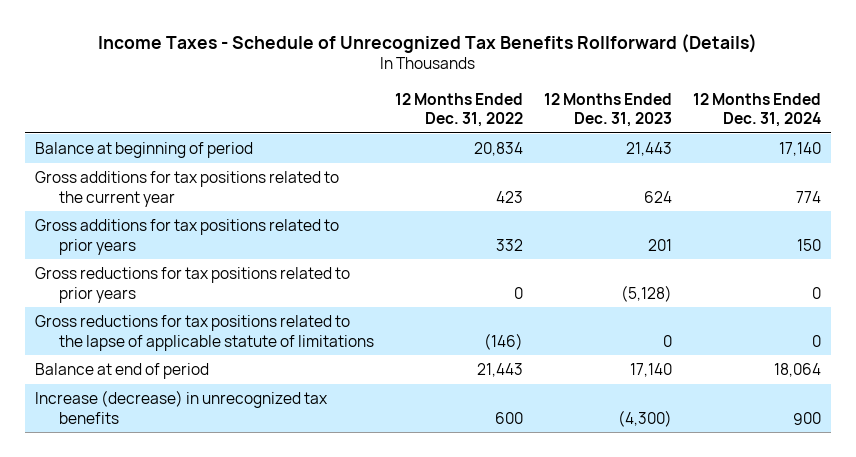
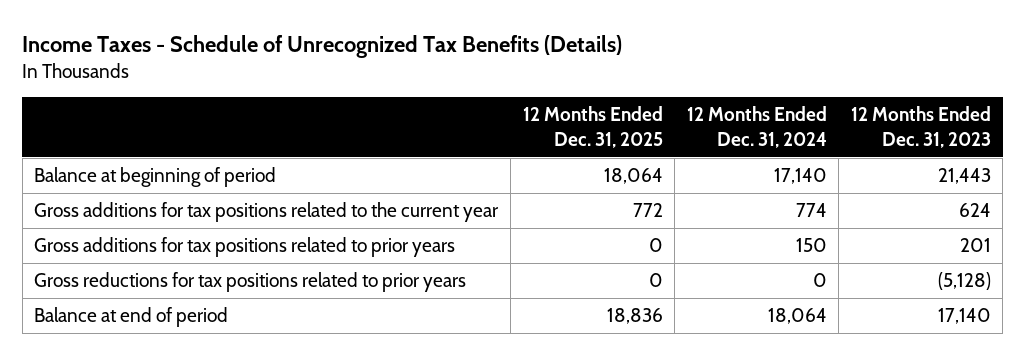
- Income Taxes - Schedule of Unrecognized Tax Benefits Rollforward (Details)
+ Income Taxes - Schedule of Unrecognized Tax Benefits (Details)
- | 12 Months Ended Dec. 31, 2022 | 12 Months Ended Dec. 31, 2023 | 12 Months Ended Dec. 31, 2024
+ | 12 Months Ended Dec. 31, 2025 | 12 Months Ended Dec. 31, 2024 | 12 Months Ended Dec. 31, 2023
- Gross reductions for tax positions related to the lapse of applicable statute of limitations | (146) | 0 | 0
- Increase (decrease) in unrecognized tax benefits | 600 | (4,300) | 900

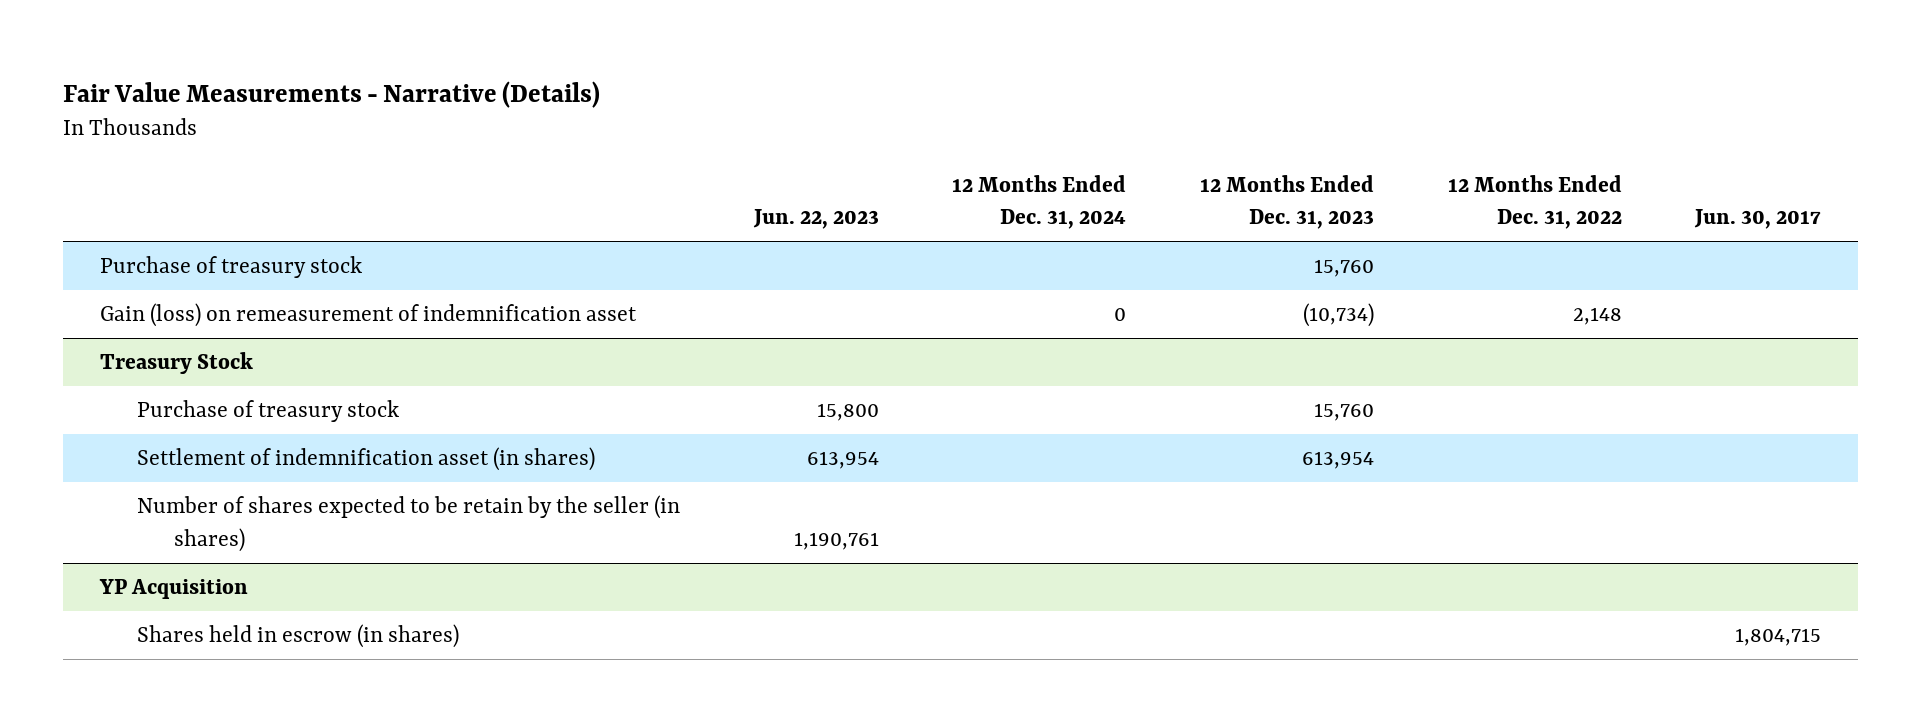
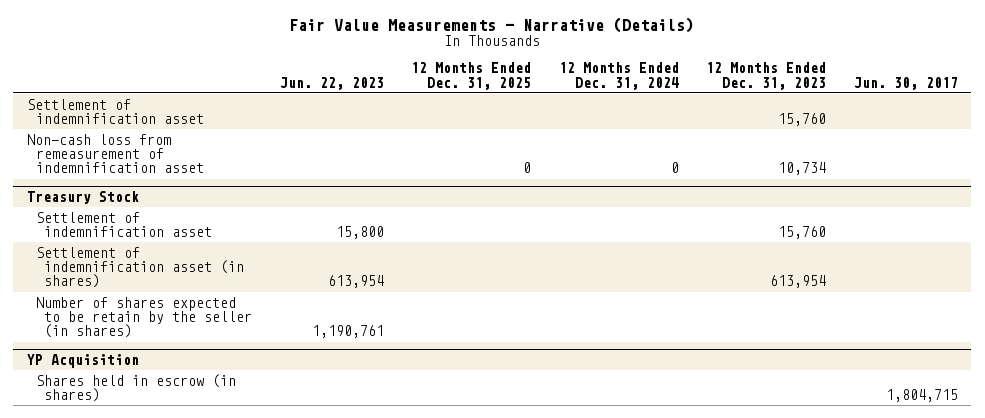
- | Jun. 22, 2023 | 12 Months Ended Dec. 31, 2024 | 12 Months Ended Dec. 31, 2023 | 12 Months Ended Dec. 31, 2022 | Jun. 30, 2017
+ | Jun. 22, 2023 | 12 Months Ended Dec. 31, 2025 | 12 Months Ended Dec. 31, 2024 | 12 Months Ended Dec. 31, 2023 | Jun. 30, 2017
- Purchase of treasury stock | | | 15,760 | |
- Gain (loss) on remeasurement of indemnification asset | | 0 | (10,734) | 2,148 |
+ Settlement of indemnification asset | | | | 15,760 |
+ Non-cash loss from remeasurement of indemnification asset | | 0 | 0 | 10,734 |
@ Treasury Stock
- Purchase of treasury stock | 15,800 | | 15,760 | |
+ Settlement of indemnification asset | 15,800 | | | 15,760 |

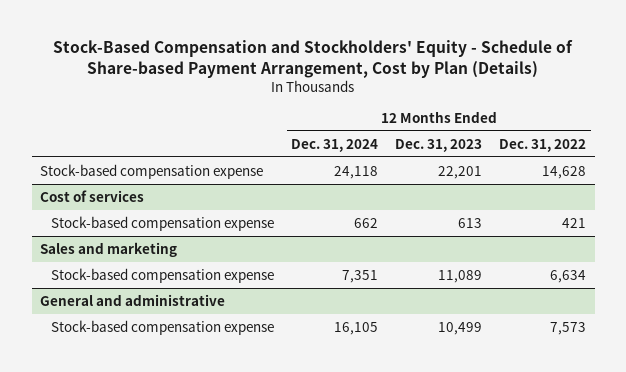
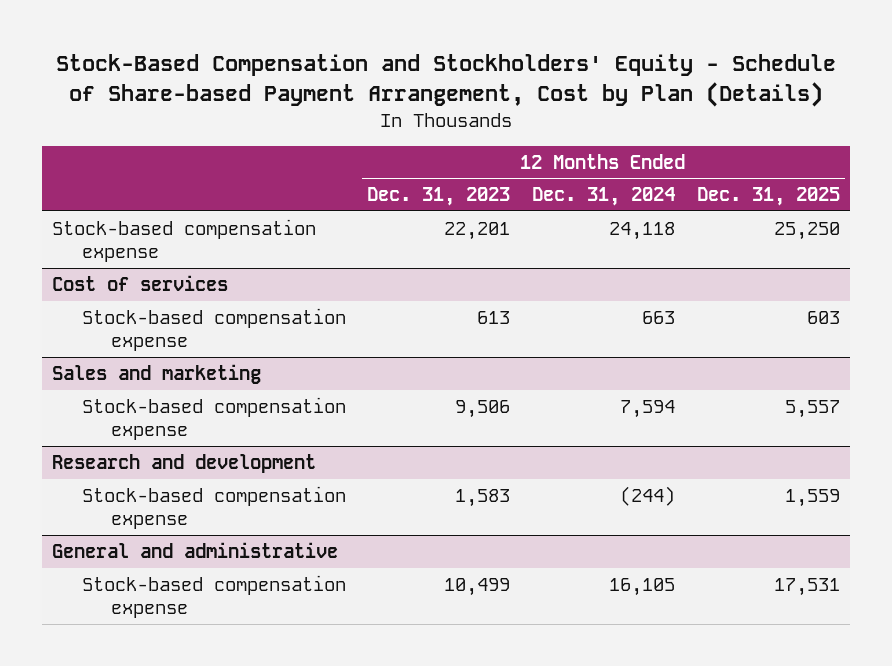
- | 12 Months Ended Dec. 31, 2024 | 12 Months Ended Dec. 31, 2023 | 12 Months Ended Dec. 31, 2022
+ | 12 Months Ended Dec. 31, 2023 | 12 Months Ended Dec. 31, 2024 | 12 Months Ended Dec. 31, 2025
@ Cost of services
- Stock-based compensation expense | 662 | 613 | 421
+ Stock-based compensation expense | 613 | 663 | 603
@ Sales and marketing
- Stock-based compensation expense | 7,351 | 11,089 | 6,634
+ Stock-based compensation expense | 9,506 | 7,594 | 5,557
+ Research and development
+ Stock-based compensation expense | 1,583 | (244) | 1,559

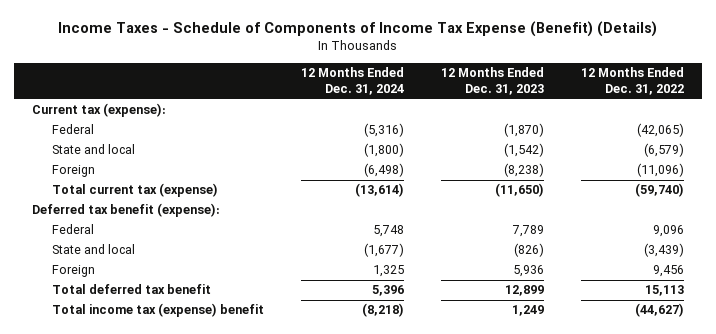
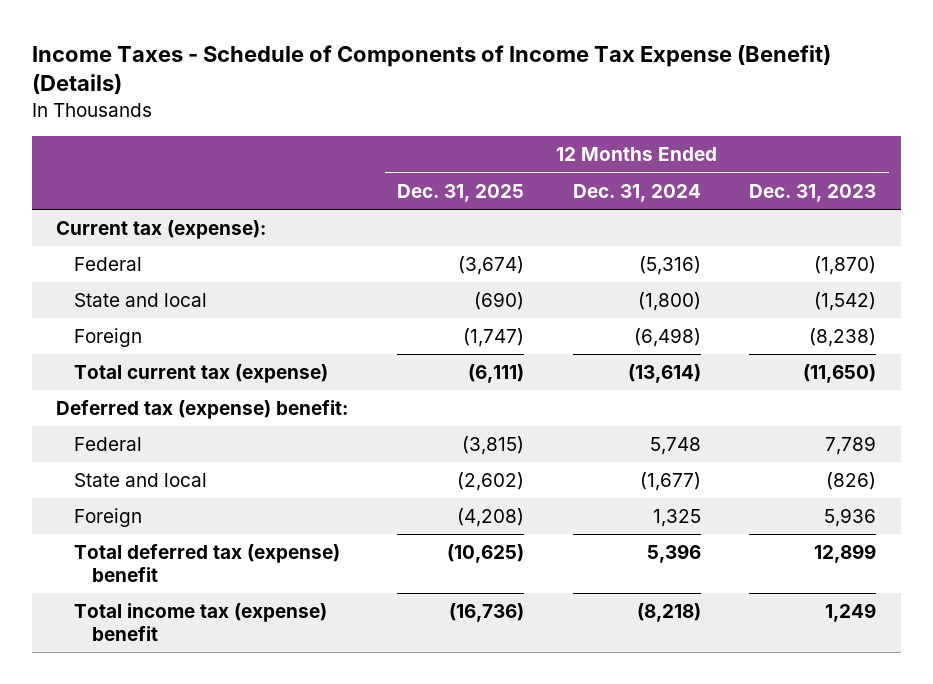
- | 12 Months Ended Dec. 31, 2024 | 12 Months Ended Dec. 31, 2023 | 12 Months Ended Dec. 31, 2022
+ | 12 Months Ended Dec. 31, 2025 | 12 Months Ended Dec. 31, 2024 | 12 Months Ended Dec. 31, 2023
- Deferred tax benefit (expense):
+ Deferred tax (expense) benefit:
- Total deferred tax benefit | 5,396 | 12,899 | 15,113
+ Total deferred tax (expense) benefit | (10,625) | 5,396 | 12,899

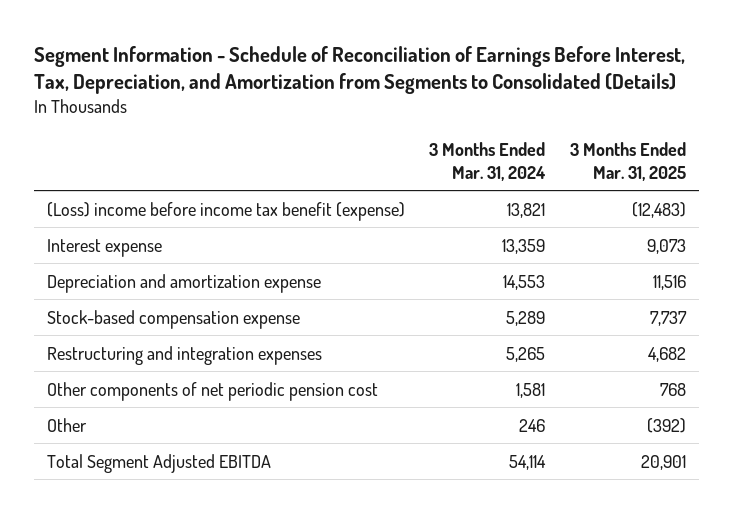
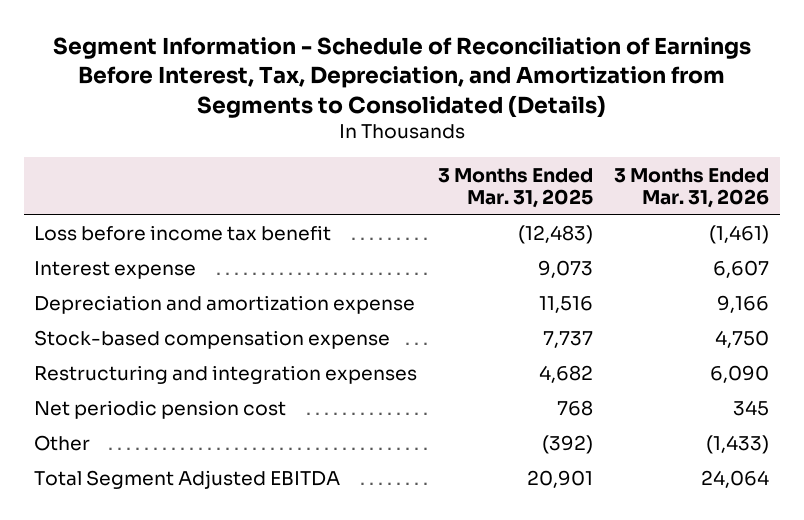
- | 3 Months Ended Mar. 31, 2024 | 3 Months Ended Mar. 31, 2025
+ | 3 Months Ended Mar. 31, 2025 | 3 Months Ended Mar. 31, 2026
- (Loss) income before income tax benefit (expense) | 13,821 | (12,483)
+ Loss before income tax benefit | (12,483) | (1,461)
- Other components of net periodic pension cost | 1,581 | 768
+ Net periodic pension cost | 768 | 345

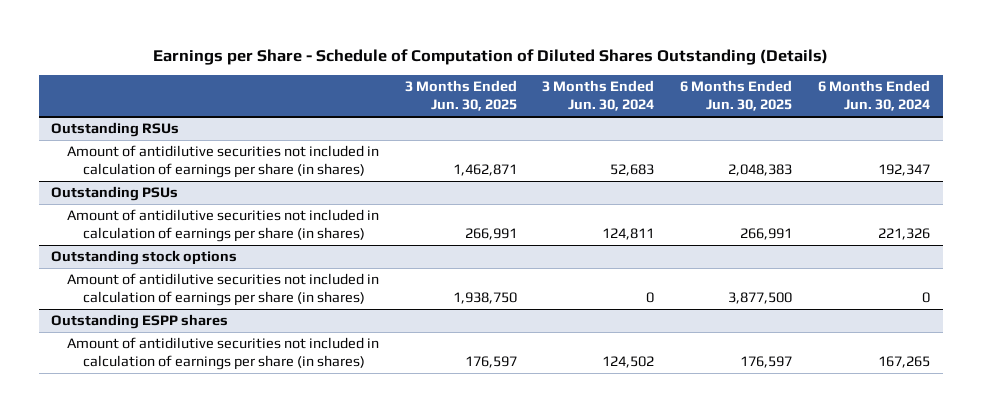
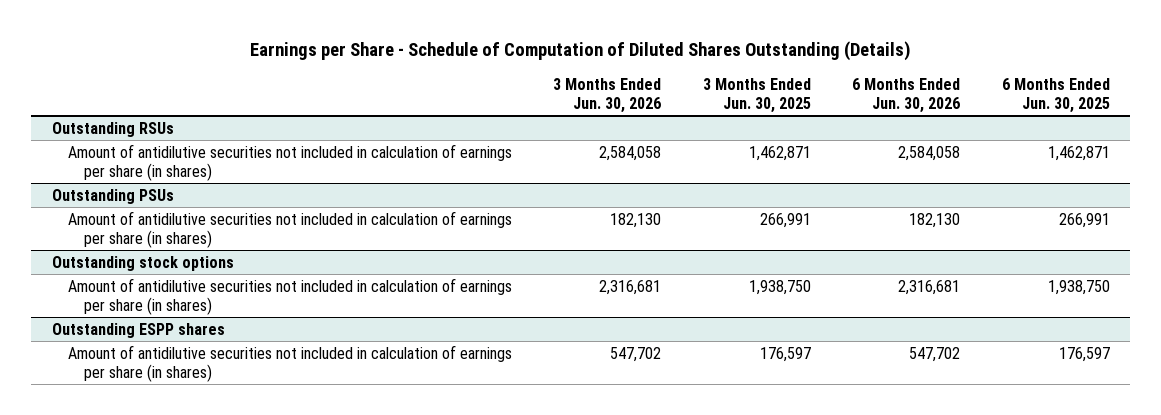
- | 3 Months Ended Jun. 30, 2025 | 3 Months Ended Jun. 30, 2024 | 6 Months Ended Jun. 30, 2025 | 6 Months Ended Jun. 30, 2024
+ | 3 Months Ended Jun. 30, 2026 | 3 Months Ended Jun. 30, 2025 | 6 Months Ended Jun. 30, 2026 | 6 Months Ended Jun. 30, 2025
@ Outstanding RSUs
- Amount of antidilutive securities not included in calculation of earnings per share (in shares) | 1,462,871 | 52,683 | 2,048,383 | 192,347
+ Amount of antidilutive securities not included in calculation of earnings per share (in shares) | 2,584,058 | 1,462,871 | 2,584,058 | 1,462,871
@ Outstanding stock options
- Amount of antidilutive securities not included in calculation of earnings per share (in shares) | 1,938,750 | 0 | 3,877,500 | 0
+ Amount of antidilutive securities not included in calculation of earnings per share (in shares) | 2,316,681 | 1,938,750 | 2,316,681 | 1,938,750

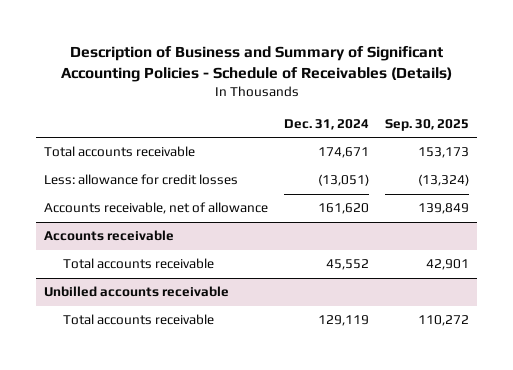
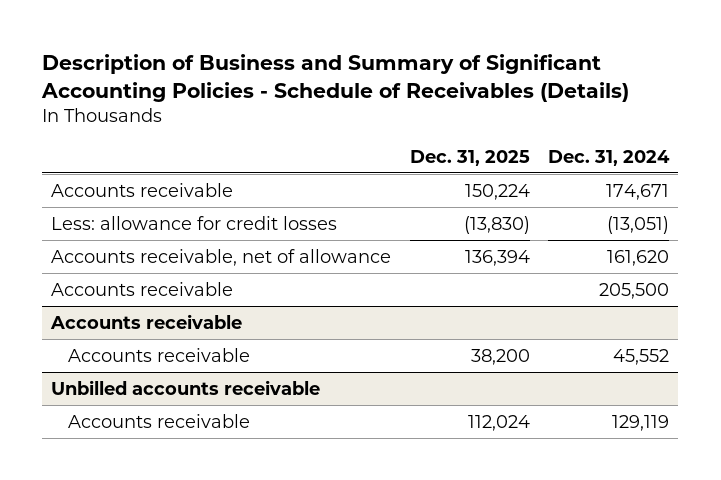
- | Dec. 31, 2024 | Sep. 30, 2025
+ | Dec. 31, 2025 | Dec. 31, 2024
- Total accounts receivable | 174,671 | 153,173
+ Accounts receivable | 150,224 | 174,671
+ Accounts receivable | | 205,500
@ Accounts receivable
- Total accounts receivable | 45,552 | 42,901
+ Accounts receivable | 38,200 | 45,552
@ Unbilled accounts receivable
- Total accounts receivable | 129,119 | 110,272
+ Accounts receivable | 112,024 | 129,119

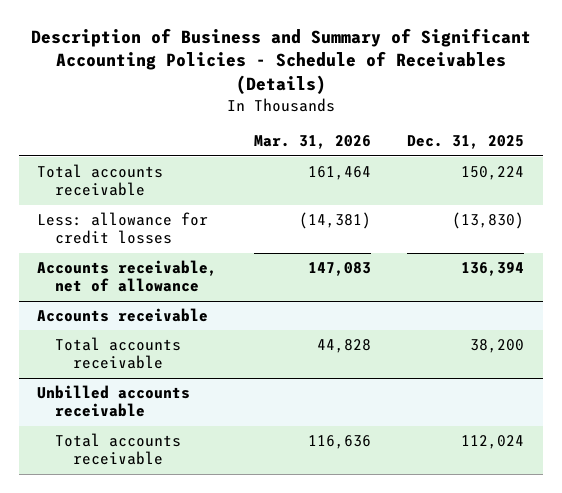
- | Dec. 31, 2025 | Dec. 31, 2024
+ | Mar. 31, 2026 | Dec. 31, 2025
- Accounts receivable | 150,224 | 174,671
+ Total accounts receivable | 161,464 | 150,224
- Accounts receivable | | 205,500
@ Accounts receivable
- Accounts receivable | 38,200 | 45,552
+ Total accounts receivable | 44,828 | 38,200
@ Unbilled accounts receivable
- Accounts receivable | 112,024 | 129,119
+ Total accounts receivable | 116,636 | 112,024

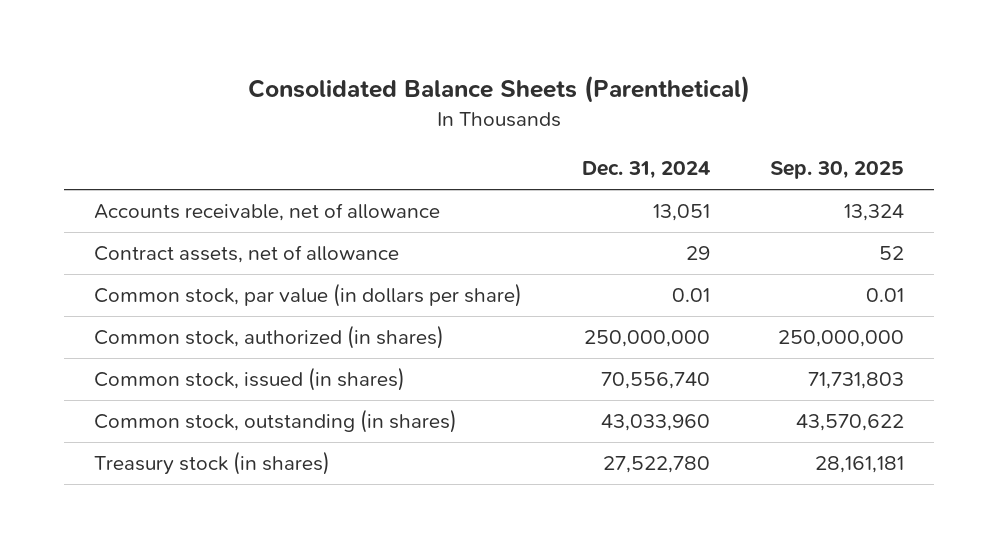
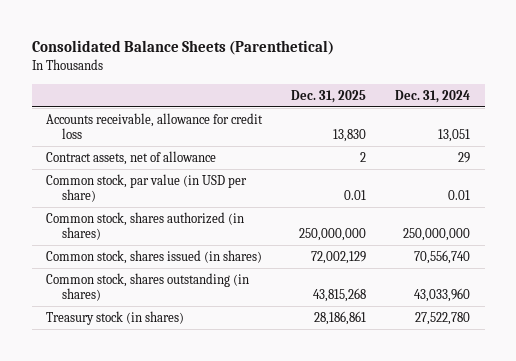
- | Dec. 31, 2024 | Sep. 30, 2025
+ | Dec. 31, 2025 | Dec. 31, 2024
- Accounts receivable, net of allowance | 13,051 | 13,324
+ Accounts receivable, allowance for credit loss | 13,830 | 13,051
- Common stock, par value (in dollars per share) | 0.01 | 0.01
- Common stock, authorized (in shares) | 250,000,000 | 250,000,000
- Common stock, issued (in shares) | 70,556,740 | 71,731,803
- Common stock, outstanding (in shares) | 43,033,960 | 43,570,622
+ Common stock, par value (in USD per share) | 0.01 | 0.01
+ Common stock, shares authorized (in shares) | 250,000,000 | 250,000,000
+ Common stock, shares issued (in shares) | 72,002,129 | 70,556,740
+ Common stock, shares outstanding (in shares) | 43,815,268 | 43,033,960

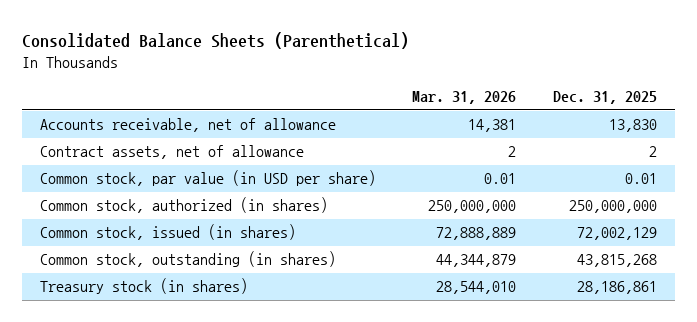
- | Dec. 31, 2025 | Dec. 31, 2024
+ | Mar. 31, 2026 | Dec. 31, 2025
- Accounts receivable, allowance for credit loss | 13,830 | 13,051
+ Accounts receivable, net of allowance | 14,381 | 13,830
- Common stock, shares authorized (in shares) | 250,000,000 | 250,000,000
- Common stock, shares issued (in shares) | 72,002,129 | 70,556,740
- Common stock, shares outstanding (in shares) | 43,815,268 | 43,033,960
+ Common stock, authorized (in shares) | 250,000,000 | 250,000,000
+ Common stock, issued (in shares) | 72,888,889 | 72,002,129
+ Common stock, outstanding (in shares) | 44,344,879 | 43,815,268

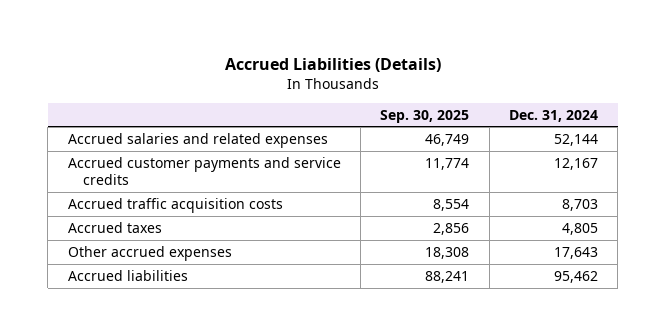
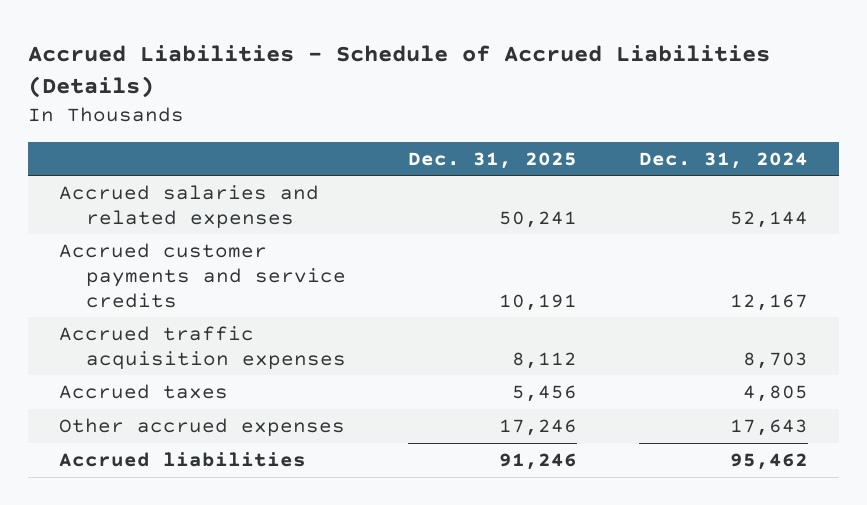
- Accrued Liabilities (Details)
+ Accrued Liabilities - Schedule of Accrued Liabilities (Details)
- | Sep. 30, 2025 | Dec. 31, 2024
+ | Dec. 31, 2025 | Dec. 31, 2024
- Accrued traffic acquisition costs | 8,554 | 8,703
+ Accrued traffic acquisition expenses | 8,112 | 8,703

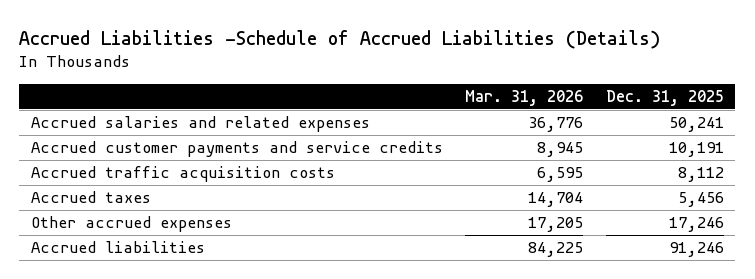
- Accrued Liabilities - Schedule of Accrued Liabilities (Details)
+ Accrued Liabilities -Schedule of Accrued Liabilities (Details)
- | Dec. 31, 2025 | Dec. 31, 2024
+ | Mar. 31, 2026 | Dec. 31, 2025
- Accrued traffic acquisition expenses | 8,112 | 8,703
+ Accrued traffic acquisition costs | 6,595 | 8,112

